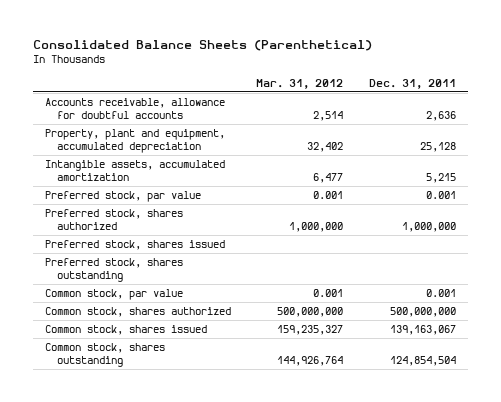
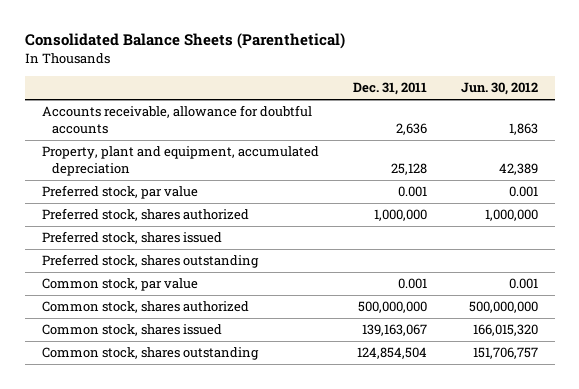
- | Mar. 31, 2012 | Dec. 31, 2011
+ | Dec. 31, 2011 | Jun. 30, 2012
- Intangible assets, accumulated amortization | 6,477 | 5,215

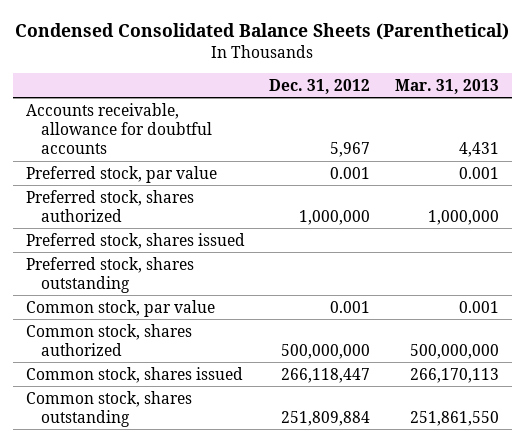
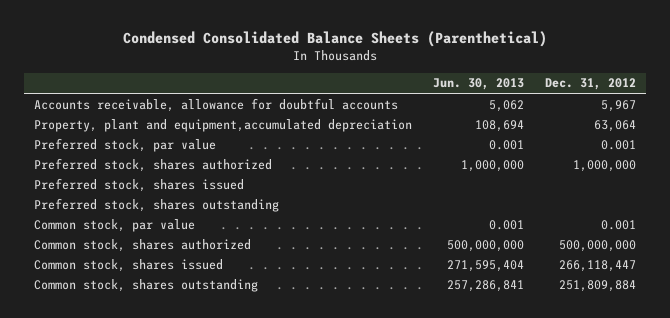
- | Dec. 31, 2012 | Mar. 31, 2013
+ | Jun. 30, 2013 | Dec. 31, 2012
+ Property, plant and equipment,accumulated depreciation | 108,694 | 63,064

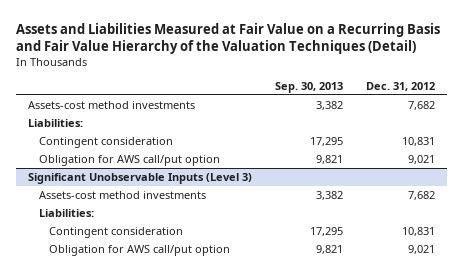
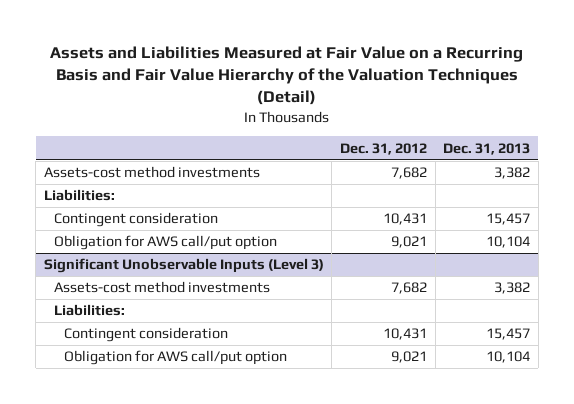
- | Sep. 30, 2013 | Dec. 31, 2012
+ | Dec. 31, 2012 | Dec. 31, 2013
- Contingent consideration | 17,295 | 10,831
+ Contingent consideration | 10,431 | 15,457
@ Significant Unobservable Inputs (Level 3)
- Contingent consideration | 17,295 | 10,831
+ Contingent consideration | 10,431 | 15,457

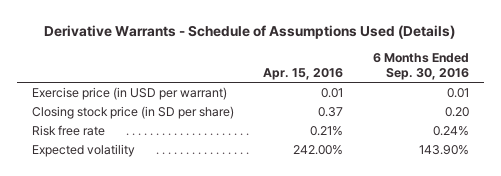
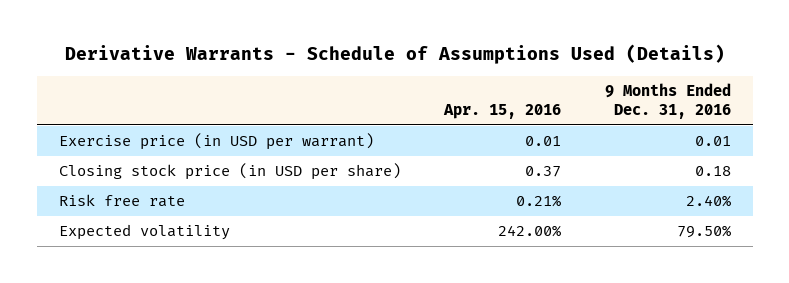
- | Apr. 15, 2016 | 6 Months Ended Sep. 30, 2016
+ | Apr. 15, 2016 | 9 Months Ended Dec. 31, 2016
- Closing stock price (in SD per share) | 0.37 | 0.20
+ Closing stock price (in USD per share) | 0.37 | 0.18

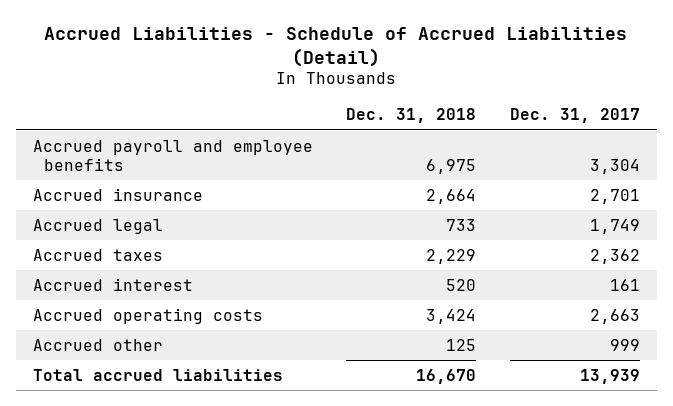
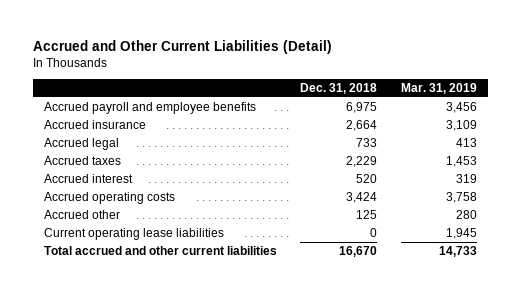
- Accrued Liabilities - Schedule of Accrued Liabilities (Detail)
+ Accrued and Other Current Liabilities (Detail)
- | Dec. 31, 2018 | Dec. 31, 2017
+ | Dec. 31, 2018 | Mar. 31, 2019
- Total accrued liabilities | 16,670 | 13,939
+ Current operating lease liabilities | 0 | 1,945
+ Total accrued and other current liabilities | 16,670 | 14,733

